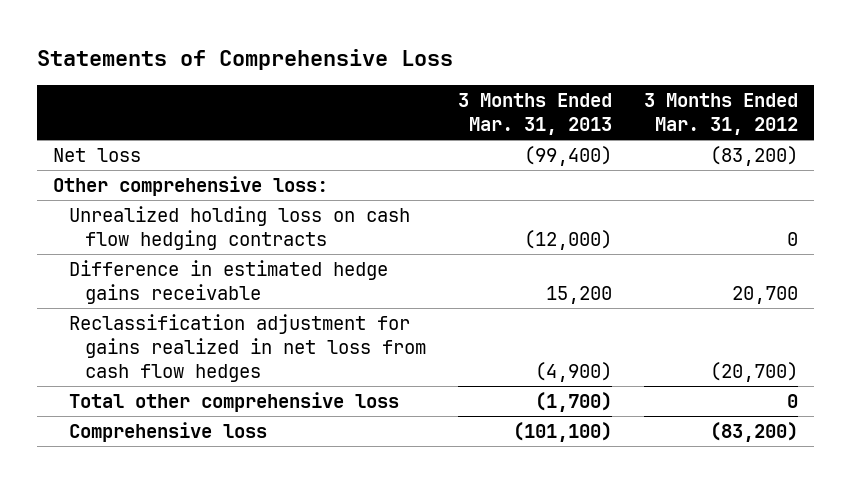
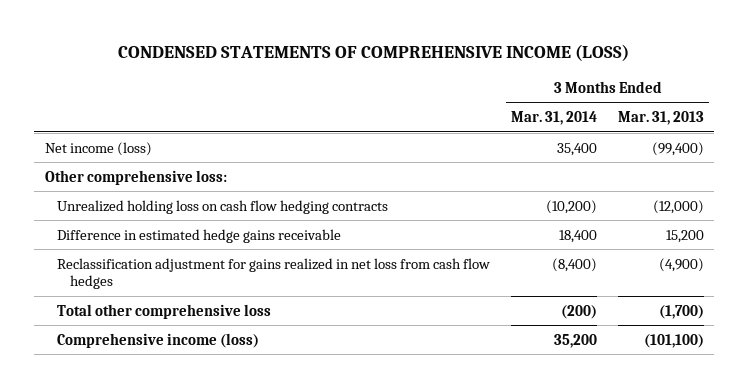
- Statements of Comprehensive Loss
+ CONDENSED STATEMENTS OF COMPREHENSIVE INCOME (LOSS)
- | 3 Months Ended Mar. 31, 2013 | 3 Months Ended Mar. 31, 2012
+ | 3 Months Ended Mar. 31, 2014 | 3 Months Ended Mar. 31, 2013
- Net loss | (99,400) | (83,200)
+ Net income (loss) | 35,400 | (99,400)
- Comprehensive loss | (101,100) | (83,200)
+ Comprehensive income (loss) | 35,200 | (101,100)

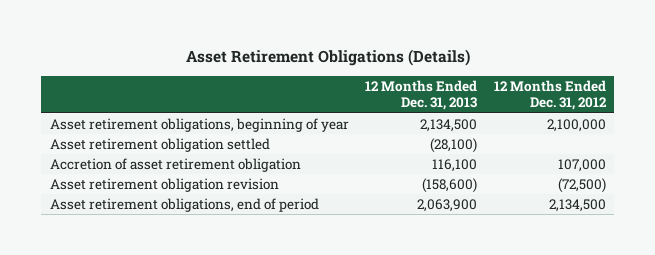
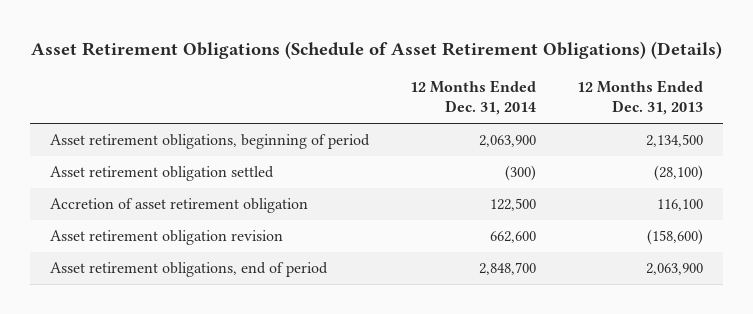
- Asset Retirement Obligations (Details)
+ Asset Retirement Obligations (Schedule of Asset Retirement Obligations) (Details)
- | 12 Months Ended Dec. 31, 2013 | 12 Months Ended Dec. 31, 2012
+ | 12 Months Ended Dec. 31, 2014 | 12 Months Ended Dec. 31, 2013
- Asset retirement obligations, beginning of year | 2,134,500 | 2,100,000
+ Asset retirement obligations, beginning of period | 2,063,900 | 2,134,500

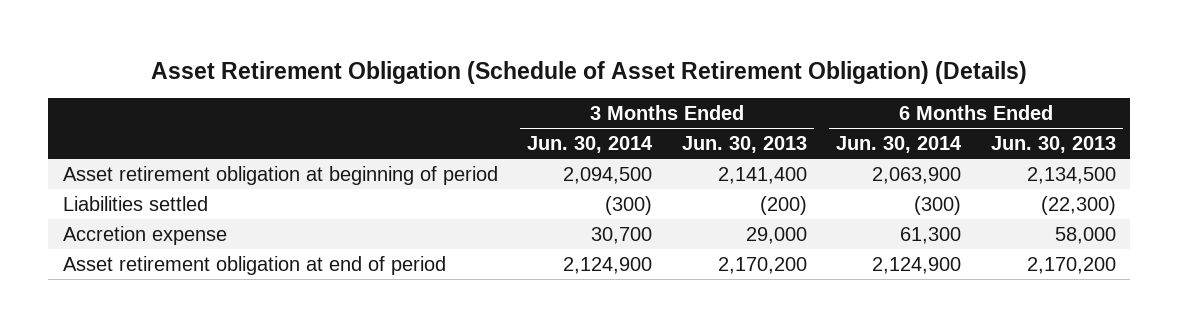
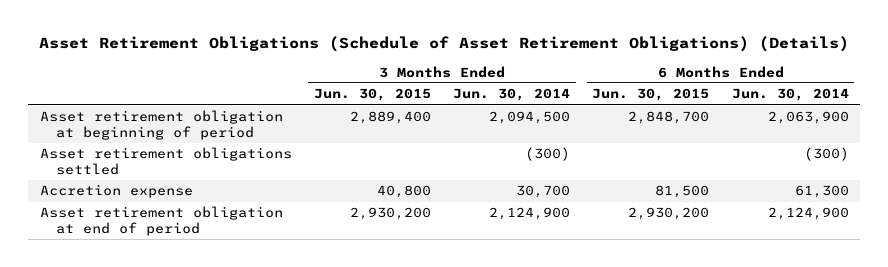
- Asset Retirement Obligation (Schedule of Asset Retirement Obligation) (Details)
+ Asset Retirement Obligations (Schedule of Asset Retirement Obligations) (Details)
- | 3 Months Ended Jun. 30, 2014 | 3 Months Ended Jun. 30, 2013 | 6 Months Ended Jun. 30, 2014 | 6 Months Ended Jun. 30, 2013
+ | 3 Months Ended Jun. 30, 2015 | 3 Months Ended Jun. 30, 2014 | 6 Months Ended Jun. 30, 2015 | 6 Months Ended Jun. 30, 2014
- Liabilities settled | (300) | (200) | (300) | (22,300)
+ Asset retirement obligations settled | | (300) | | (300)

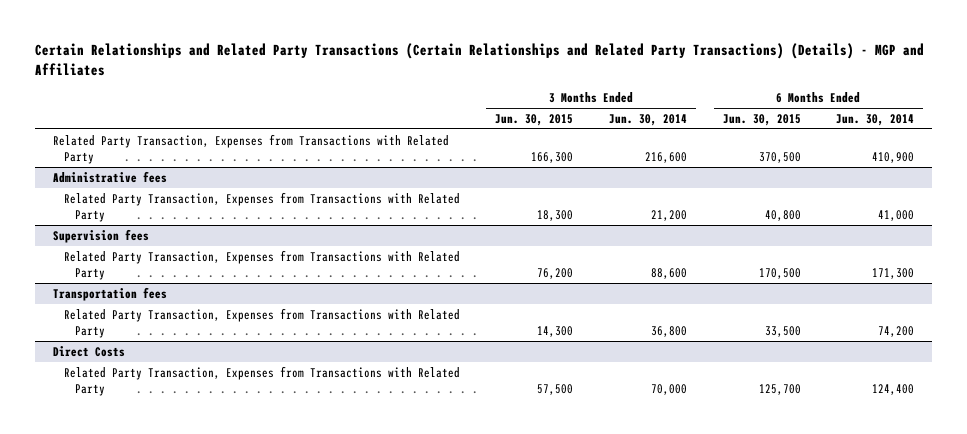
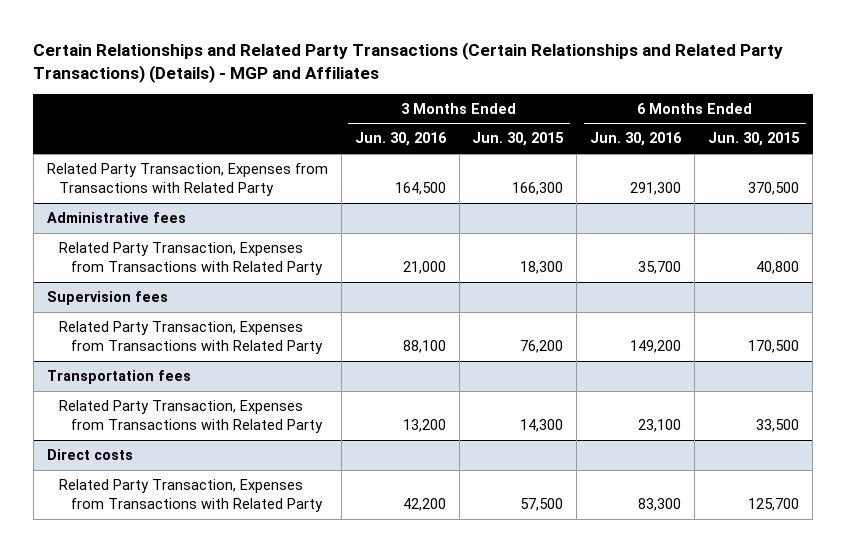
- | 3 Months Ended Jun. 30, 2015 | 3 Months Ended Jun. 30, 2014 | 6 Months Ended Jun. 30, 2015 | 6 Months Ended Jun. 30, 2014
+ | 3 Months Ended Jun. 30, 2016 | 3 Months Ended Jun. 30, 2015 | 6 Months Ended Jun. 30, 2016 | 6 Months Ended Jun. 30, 2015
- Direct Costs
+ Direct costs

